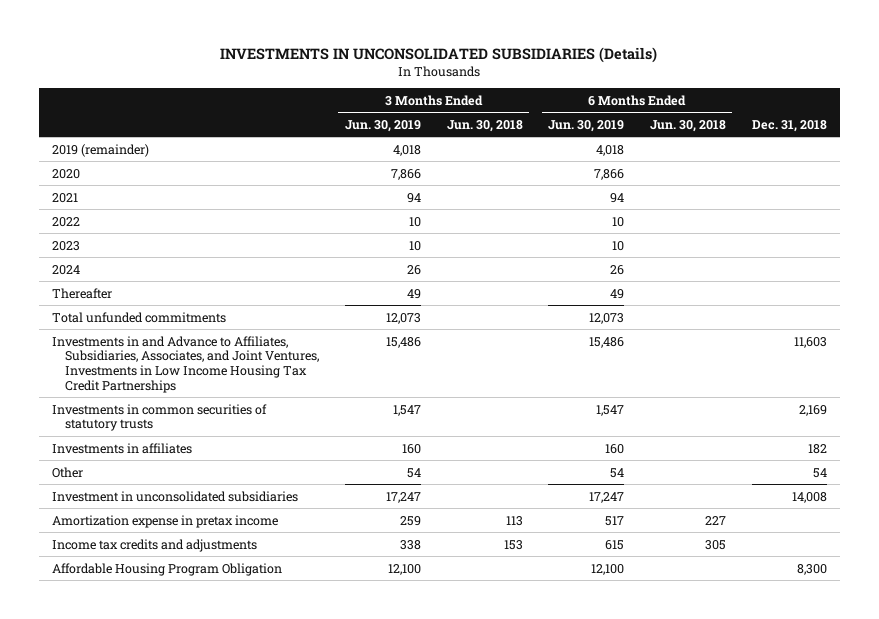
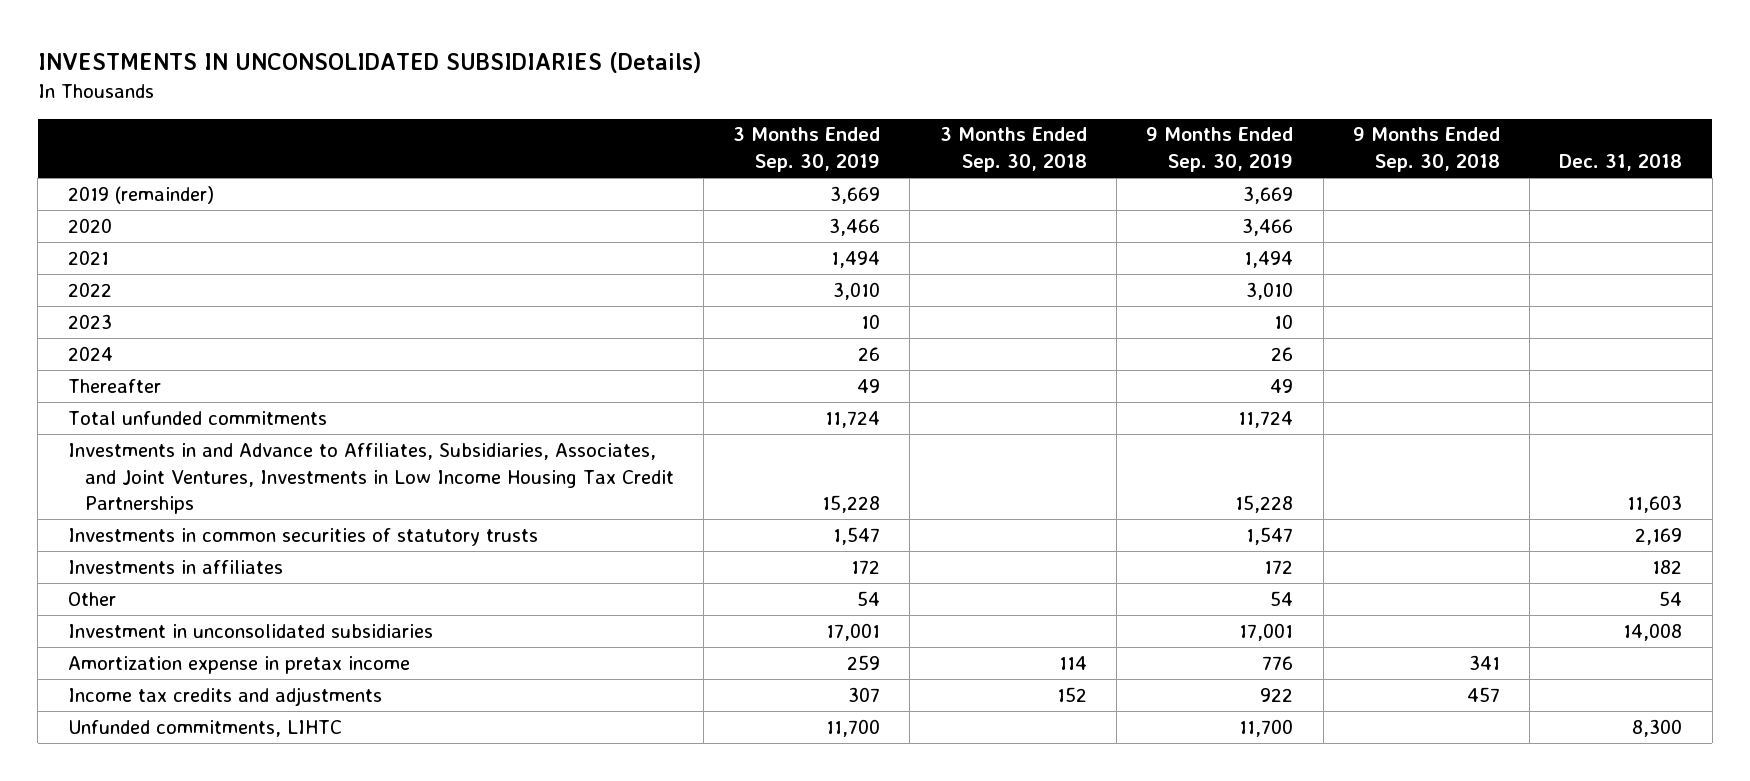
- | 3 Months Ended Jun. 30, 2019 | 3 Months Ended Jun. 30, 2018 | 6 Months Ended Jun. 30, 2019 | 6 Months Ended Jun. 30, 2018 | Dec. 31, 2018
+ | 3 Months Ended Sep. 30, 2019 | 3 Months Ended Sep. 30, 2018 | 9 Months Ended Sep. 30, 2019 | 9 Months Ended Sep. 30, 2018 | Dec. 31, 2018
- Affordable Housing Program Obligation | 12,100 | | 12,100 | | 8,300
+ Unfunded commitments, LIHTC | 11,700 | | 11,700 | | 8,300

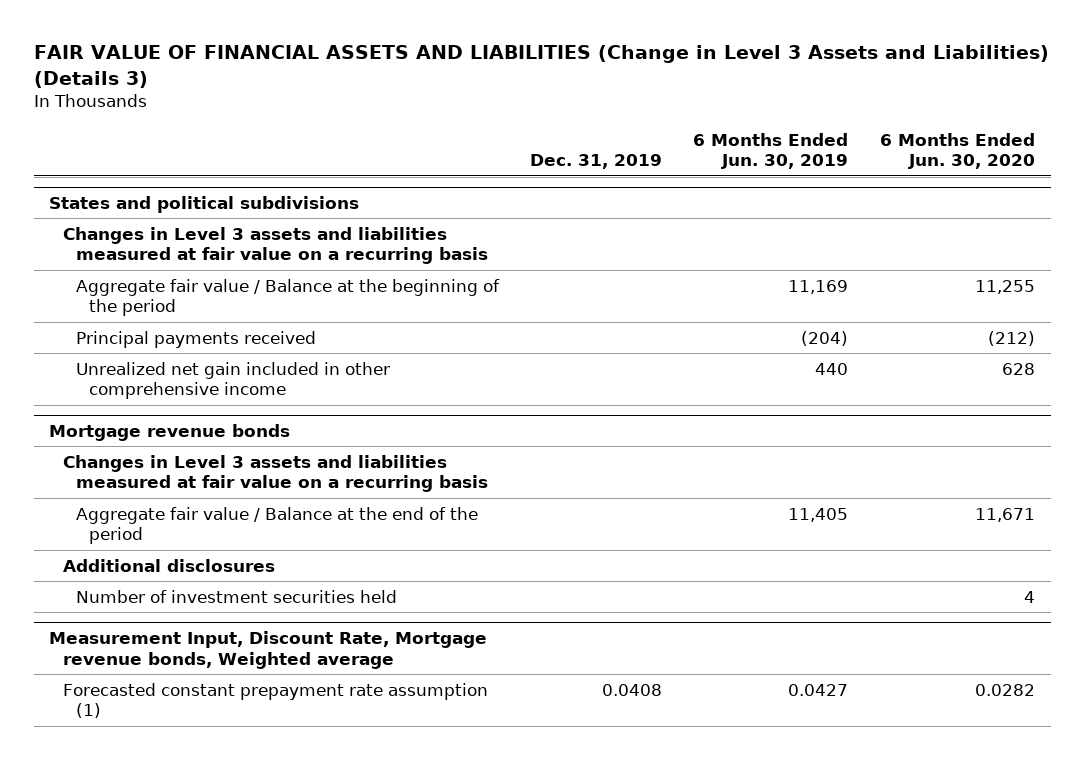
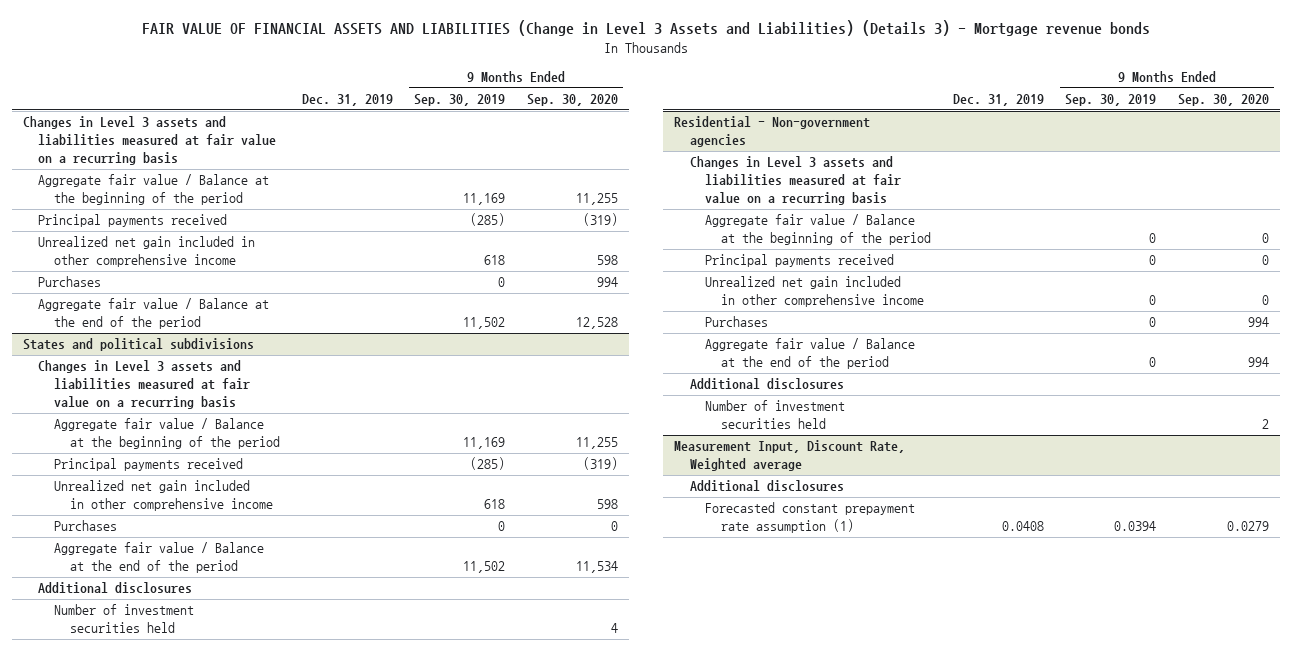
- FAIR VALUE OF FINANCIAL ASSETS AND LIABILITIES (Change in Level 3 Assets and Liabilities) (Details 3)
+ FAIR VALUE OF FINANCIAL ASSETS AND LIABILITIES (Change in Level 3 Assets and Liabilities) (Details 3) - Mortgage revenue bonds
- | Dec. 31, 2019 | 6 Months Ended Jun. 30, 2019 | 6 Months Ended Jun. 30, 2020
+ | Dec. 31, 2019 | 9 Months Ended Sep. 30, 2019 | 9 Months Ended Sep. 30, 2020
+ Changes in Level 3 assets and liabilities measured at fair value on a recurring basis
+ Aggregate fair value / Balance at the beginning of the period | | 11,169 | 11,255
+ Principal payments received | | (285) | (319)
+ Unrealized net gain included in other comprehensive income | | 618 | 598
+ Purchases | | 0 | 994
+ Aggregate fair value / Balance at the end of the period | | 11,502 | 12,528
- Mortgage revenue bonds
@ States and political subdivisions
+ Purchases | | 0 | 0
+ Aggregate fair value / Balance at the end of the period | | 11,502 | 11,534
+ Additional disclosures
+ Number of investment securities held | | | 4
+ Residential - Non-government agencies
+ Aggregate fair value / Balance at the beginning of the period | | 0 | 0
+ Principal payments received | | 0 | 0
+ Unrealized net gain included in other comprehensive income | | 0 | 0
+ Purchases | | 0 | 994
- Measurement Input, Discount Rate, Mortgage revenue bonds, Weighted average
+ Measurement Input, Discount Rate, Weighted average
+ Additional disclosures

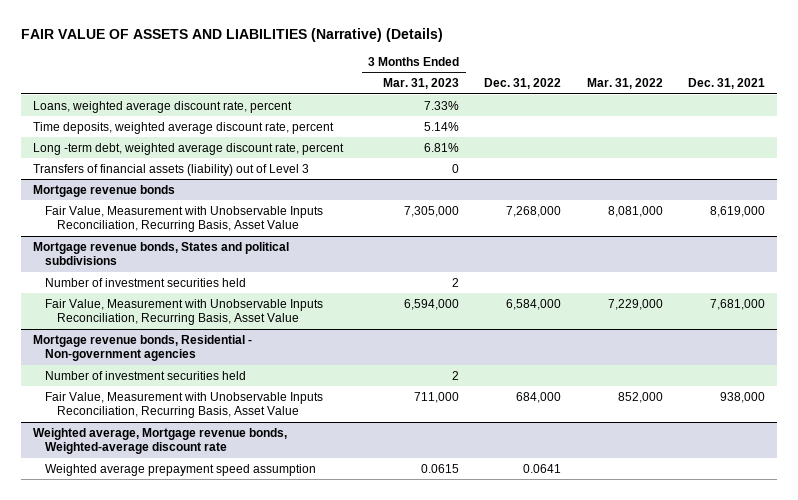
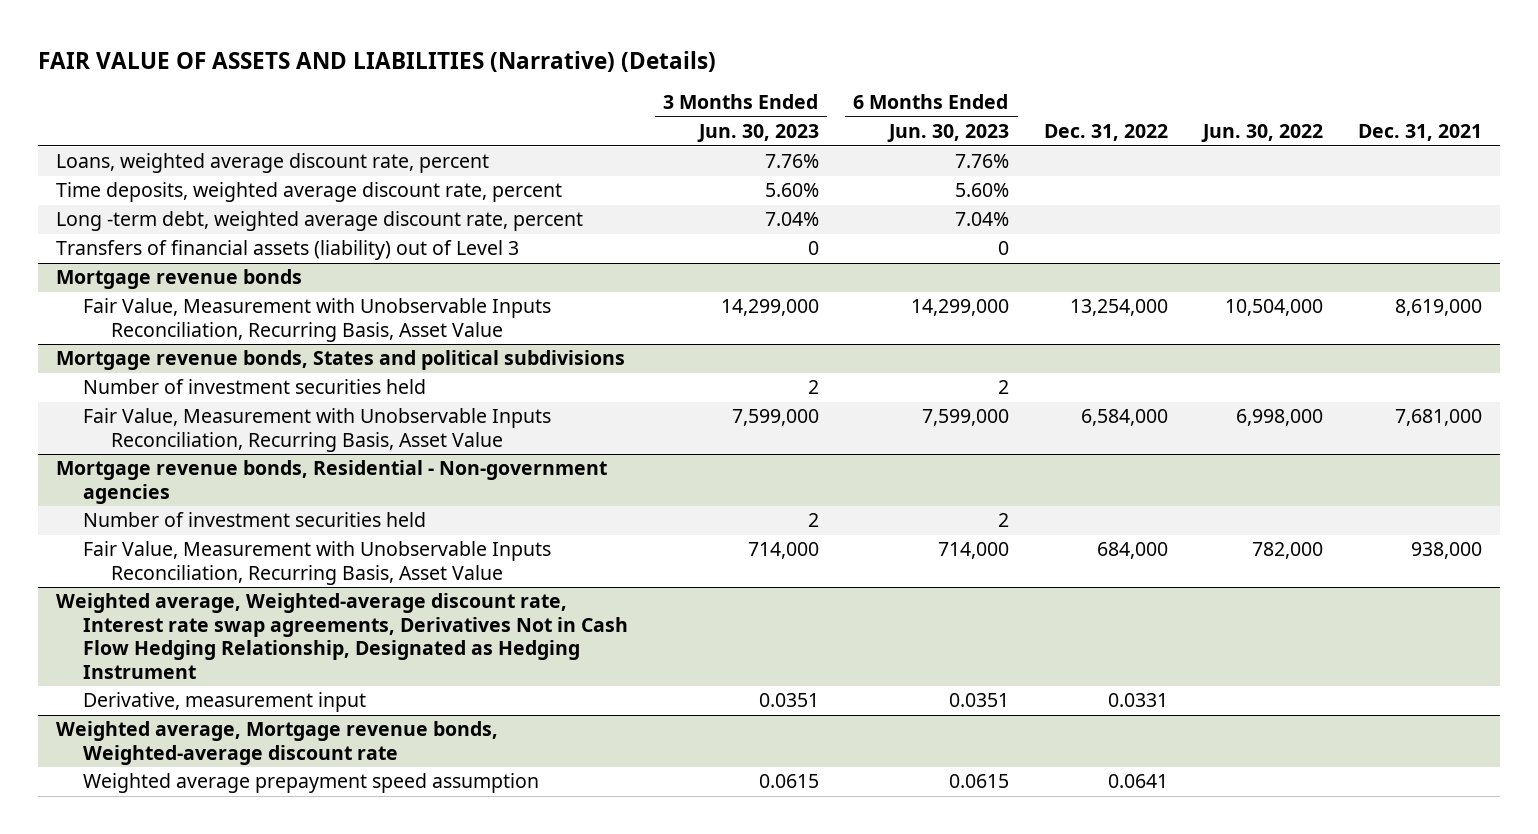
- | 3 Months Ended Mar. 31, 2023 | Dec. 31, 2022 | Mar. 31, 2022 | Dec. 31, 2021
+ | 3 Months Ended Jun. 30, 2023 | 6 Months Ended Jun. 30, 2023 | Dec. 31, 2022 | Jun. 30, 2022 | Dec. 31, 2021
@ Mortgage revenue bonds
- Fair Value, Measurement with Unobservable Inputs Reconciliation, Recurring Basis, Asset Value | 7,305,000 | 7,268,000 | 8,081,000 | 8,619,000
+ Fair Value, Measurement with Unobservable Inputs Reconciliation, Recurring Basis, Asset Value | 14,299,000 | 14,299,000 | 13,254,000 | 10,504,000 | 8,619,000
+ Weighted average, Weighted-average discount rate, Interest rate swap agreements, Derivatives Not in Cash Flow Hedging Relationship, Designated as Hedging Instrument
+ Derivative, measurement input | 0.0351 | 0.0351 | 0.0331 | |

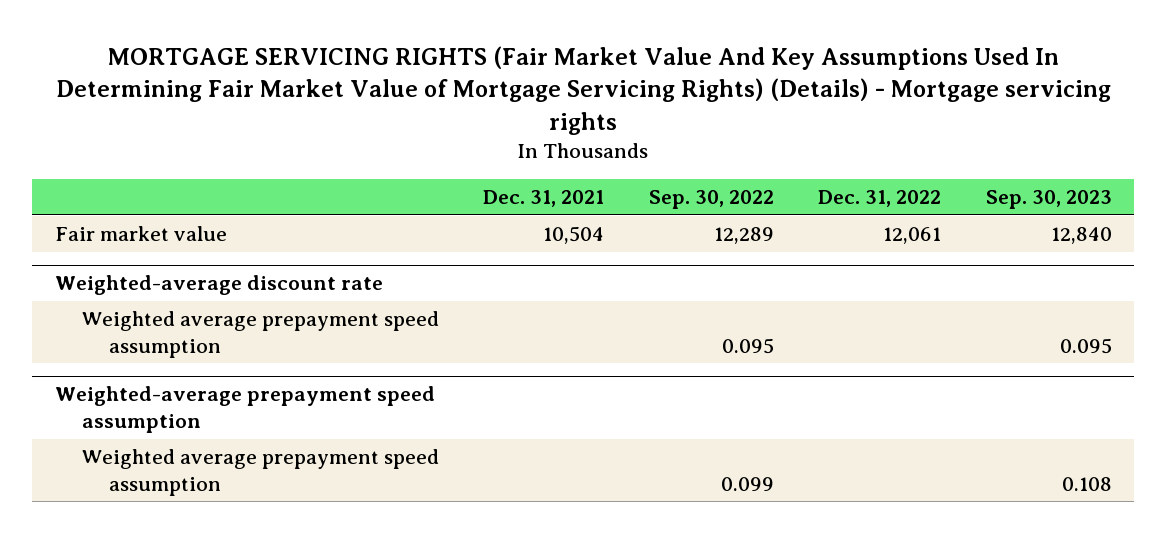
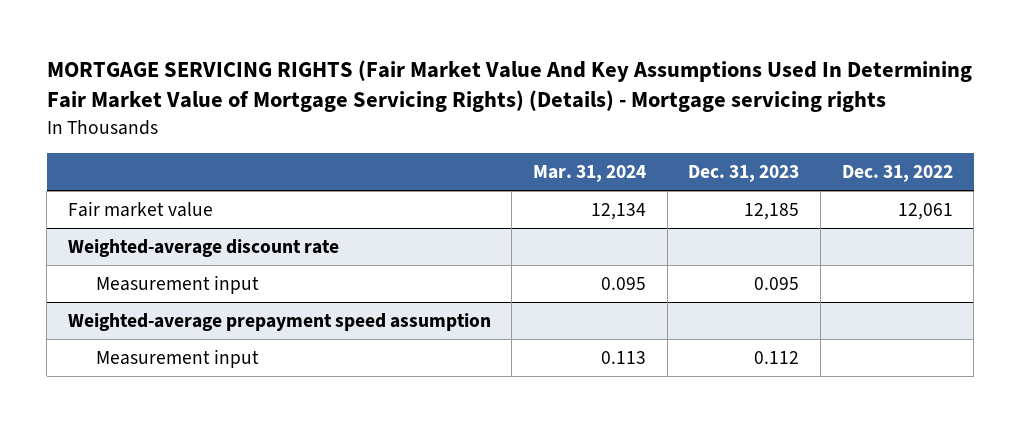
- | Dec. 31, 2021 | Sep. 30, 2022 | Dec. 31, 2022 | Sep. 30, 2023
+ | Mar. 31, 2024 | Dec. 31, 2023 | Dec. 31, 2022
@ Weighted-average discount rate
- Weighted average prepayment speed assumption | | 0.095 | | 0.095
+ Measurement input | 0.095 | 0.095 |
@ Weighted-average prepayment speed assumption
- Weighted average prepayment speed assumption | | 0.099 | | 0.108
+ Measurement input | 0.113 | 0.112 |

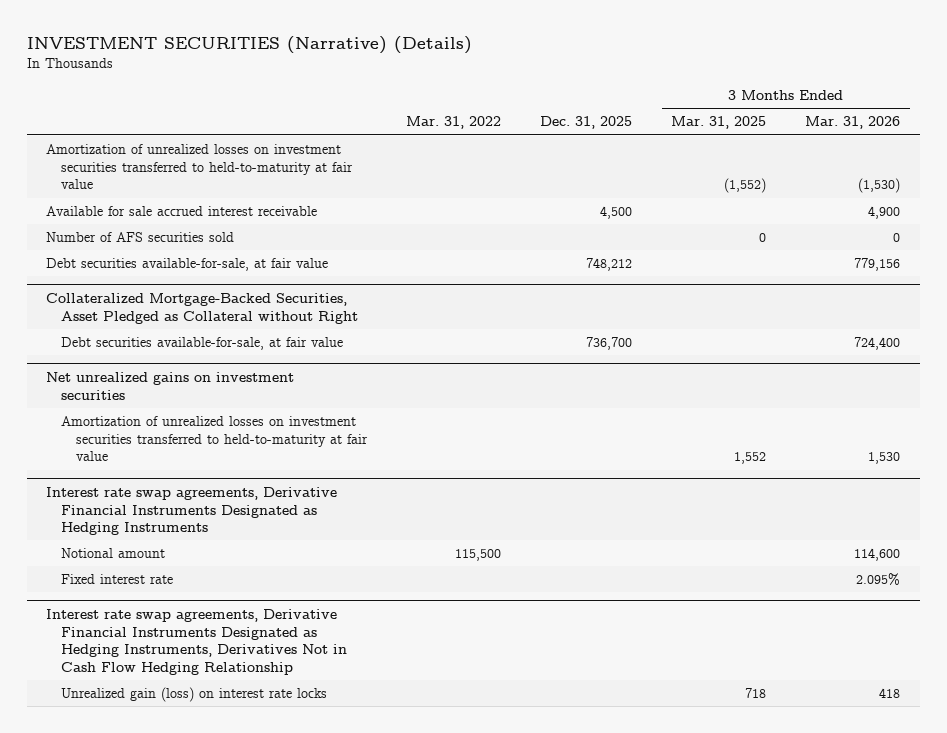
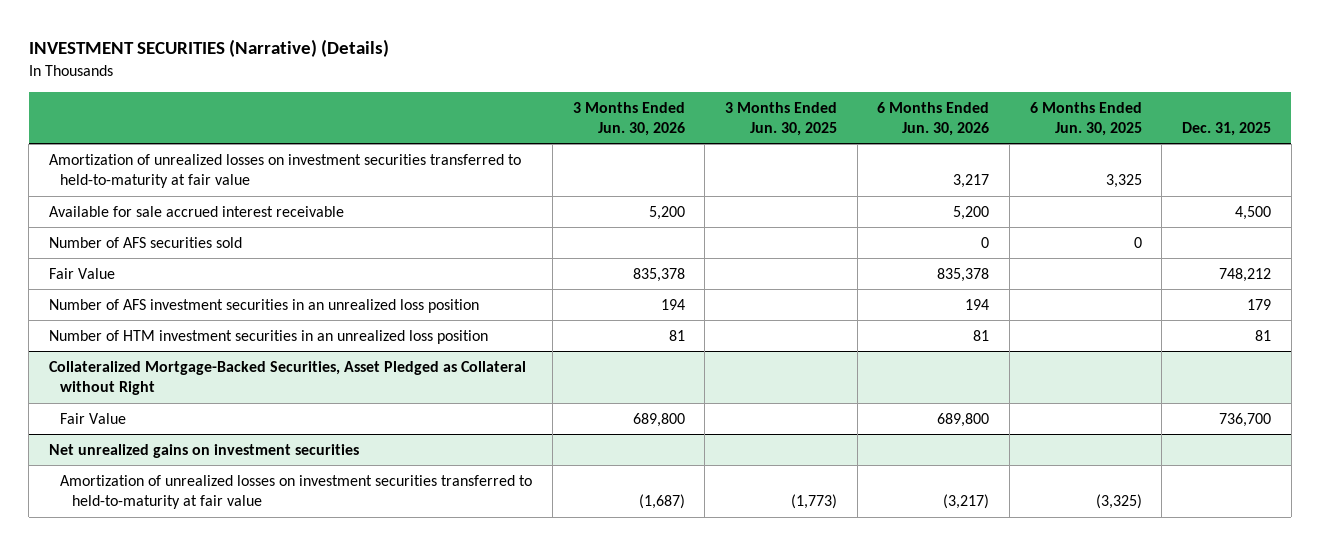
- | Mar. 31, 2022 | Dec. 31, 2025 | 3 Months Ended Mar. 31, 2025 | 3 Months Ended Mar. 31, 2026
+ | 3 Months Ended Jun. 30, 2026 | 3 Months Ended Jun. 30, 2025 | 6 Months Ended Jun. 30, 2026 | 6 Months Ended Jun. 30, 2025 | Dec. 31, 2025
- Debt securities available-for-sale, at fair value | | 748,212 | | 779,156
+ Fair Value | 835,378 | | 835,378 | | 748,212
+ Number of AFS investment securities in an unrealized loss position | 194 | | 194 | | 179
+ Number of HTM investment securities in an unrealized loss position | 81 | | 81 | | 81
@ Collateralized Mortgage-Backed Securities, Asset Pledged as Collateral without Right
- Debt securities available-for-sale, at fair value | | 736,700 | | 724,400
+ Fair Value | 689,800 | | 689,800 | | 736,700
- Interest rate swap agreements, Derivative Financial Instruments Designated as Hedging Instruments
- Notional amount | 115,500 | | | 114,600
- Fixed interest rate | | | | 2.095%
- Interest rate swap agreements, Derivative Financial Instruments Designated as Hedging Instruments, Derivatives Not in Cash Flow Hedging Relationship
- Unrealized gain (loss) on interest rate locks | | | 718 | 418

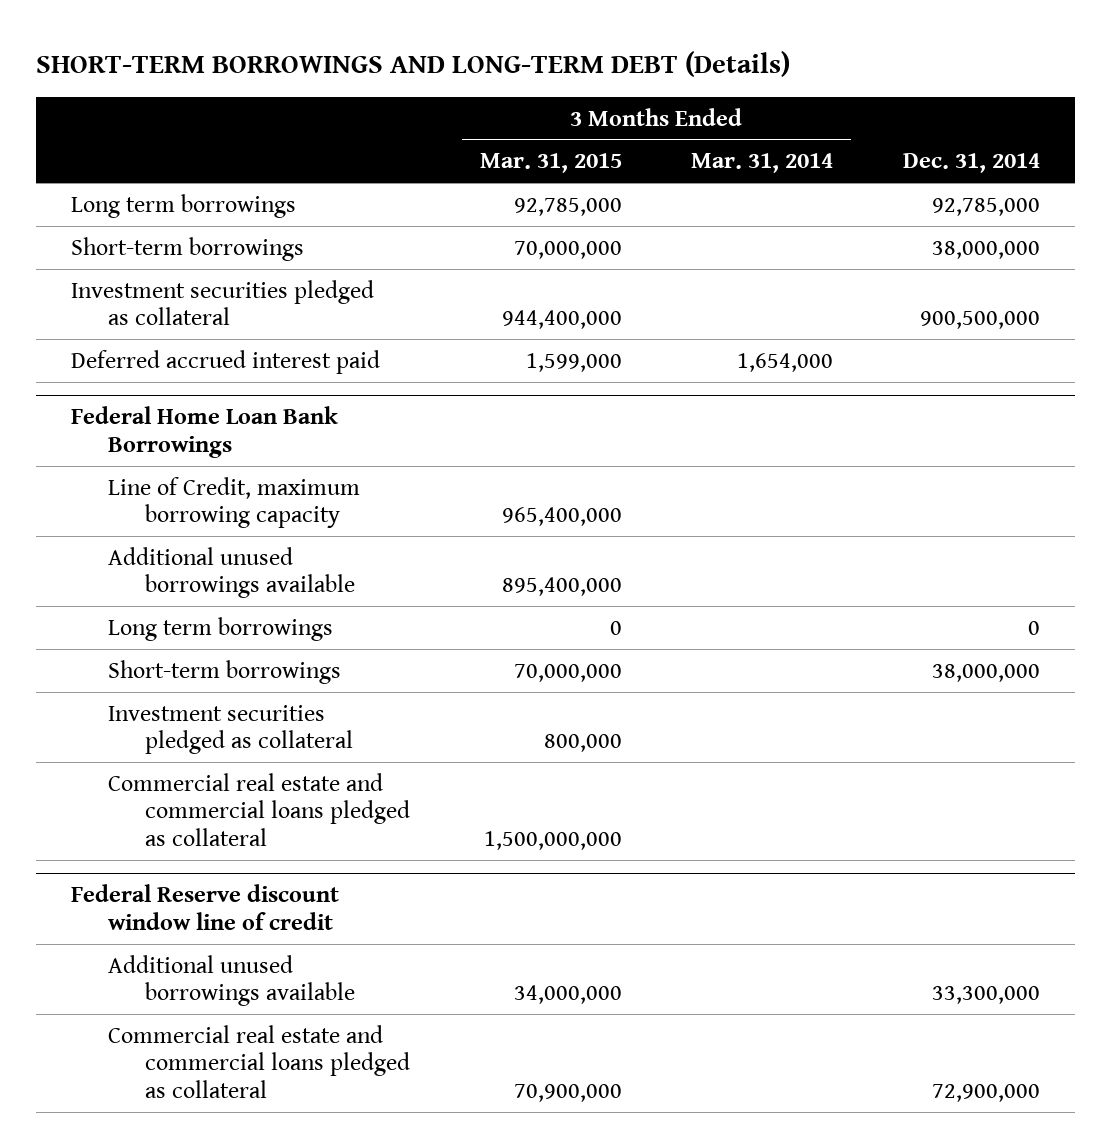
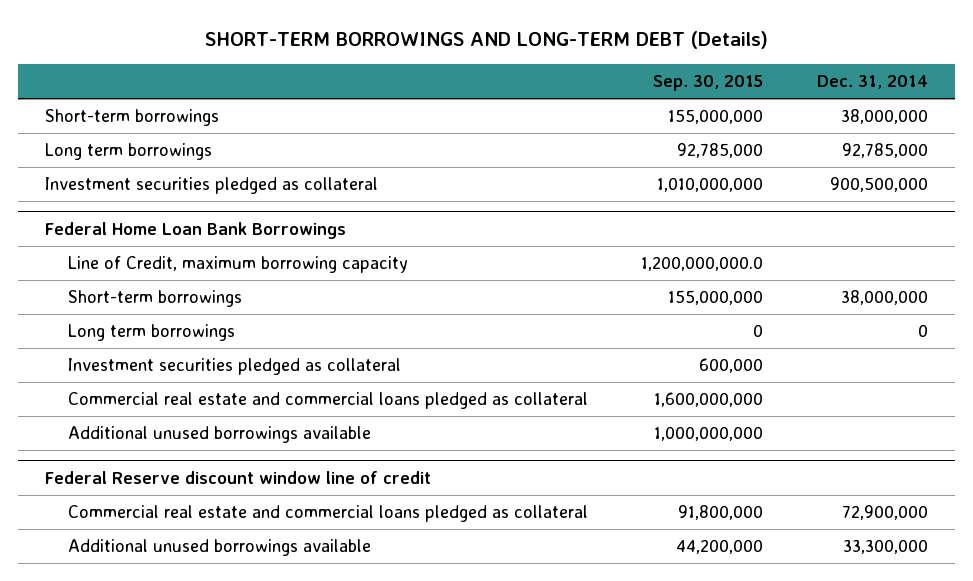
- | 3 Months Ended Mar. 31, 2015 | 3 Months Ended Mar. 31, 2014 | Dec. 31, 2014
+ | Sep. 30, 2015 | Dec. 31, 2014
moved down: Long term borrowings | 92,785,000 | 92,785,000
- Deferred accrued interest paid | 1,599,000 | 1,654,000 |
@ Federal Home Loan Bank Borrowings
moved down: Long term borrowings | 0 | 0
moved down: Additional unused borrowings available | 1,000,000,000 |
@ Federal Reserve discount window line of credit
moved down: Additional unused borrowings available | 44,200,000 | 33,300,000

